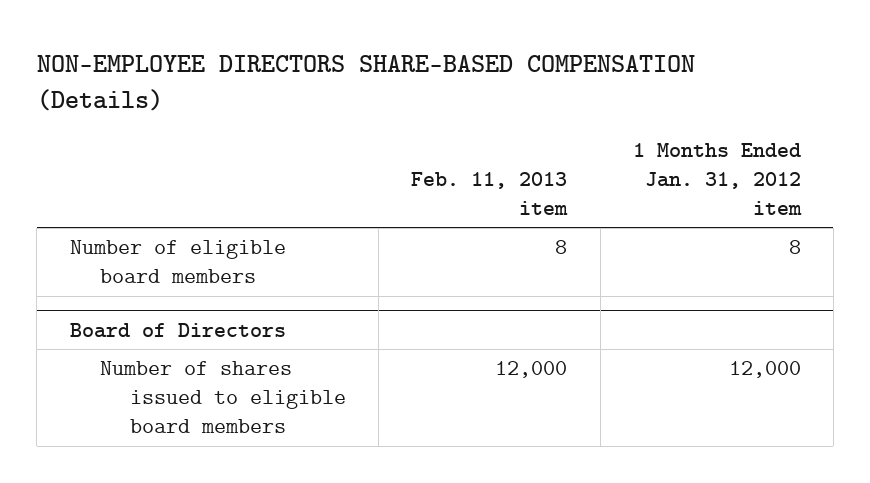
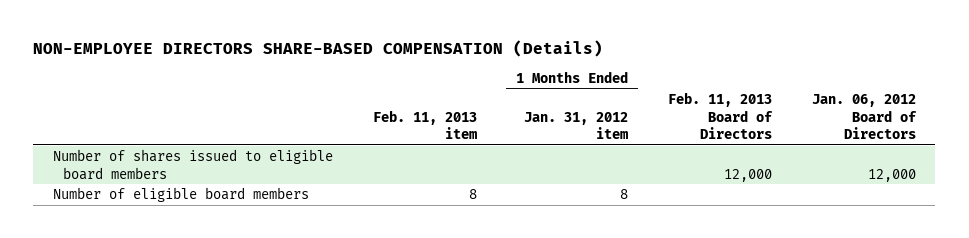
- | Feb. 11, 2013 item | 1 Months Ended Jan. 31, 2012 item
+ | Feb. 11, 2013 item | 1 Months Ended Jan. 31, 2012 item | Feb. 11, 2013 Board of Directors | Jan. 06, 2012 Board of Directors
+ Number of shares issued to eligible board members | | | 12,000 | 12,000
- Board of Directors
- Number of shares issued to eligible board members | 12,000 | 12,000

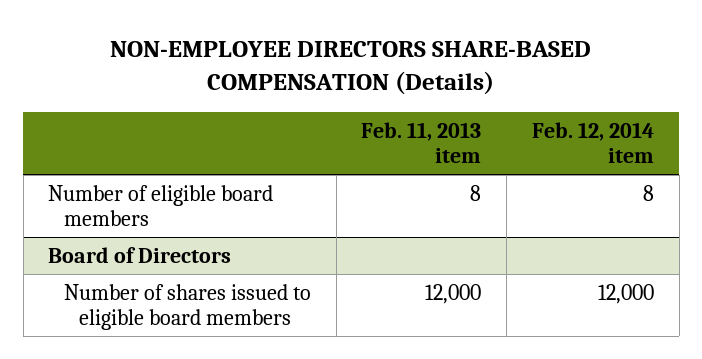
- | Feb. 11, 2013 item | 1 Months Ended Jan. 31, 2012 item | Feb. 11, 2013 Board of Directors | Jan. 06, 2012 Board of Directors
+ | Feb. 11, 2013 item | Feb. 12, 2014 item
- Number of shares issued to eligible board members | | | 12,000 | 12,000
+ Board of Directors
+ Number of shares issued to eligible board members | 12,000 | 12,000

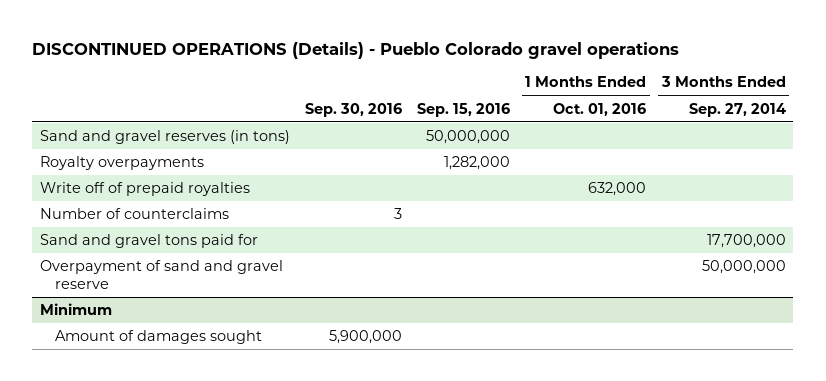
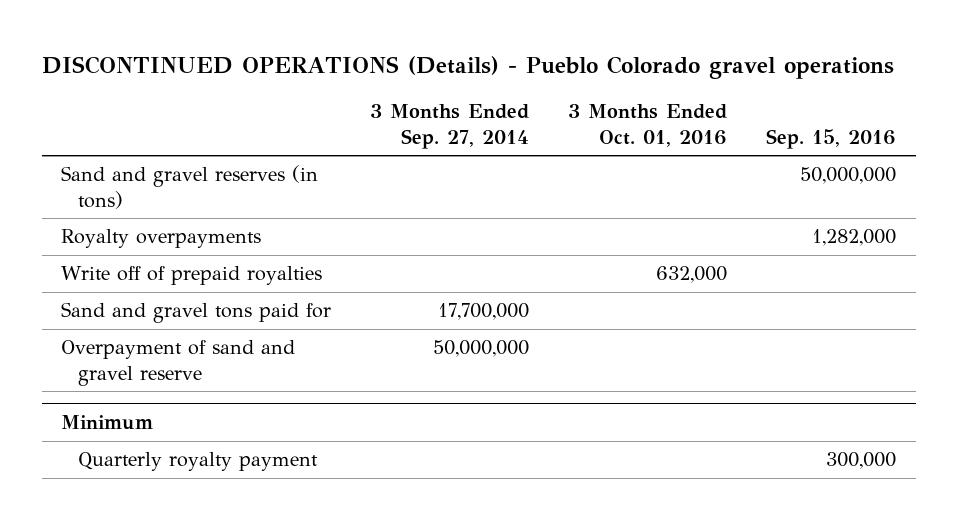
- | Sep. 30, 2016 | Sep. 15, 2016 | 1 Months Ended Oct. 01, 2016 | 3 Months Ended Sep. 27, 2014
+ | 3 Months Ended Sep. 27, 2014 | 3 Months Ended Oct. 01, 2016 | Sep. 15, 2016
- Number of counterclaims | 3 | | |
@ Minimum
- Amount of damages sought | 5,900,000 | | |
+ Quarterly royalty payment | | | 300,000

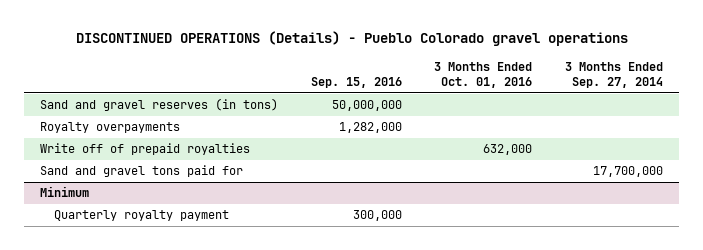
- | 3 Months Ended Sep. 27, 2014 | 3 Months Ended Oct. 01, 2016 | Sep. 15, 2016
+ | Sep. 15, 2016 | 3 Months Ended Oct. 01, 2016 | 3 Months Ended Sep. 27, 2014
- Overpayment of sand and gravel reserve | 50,000,000 | |

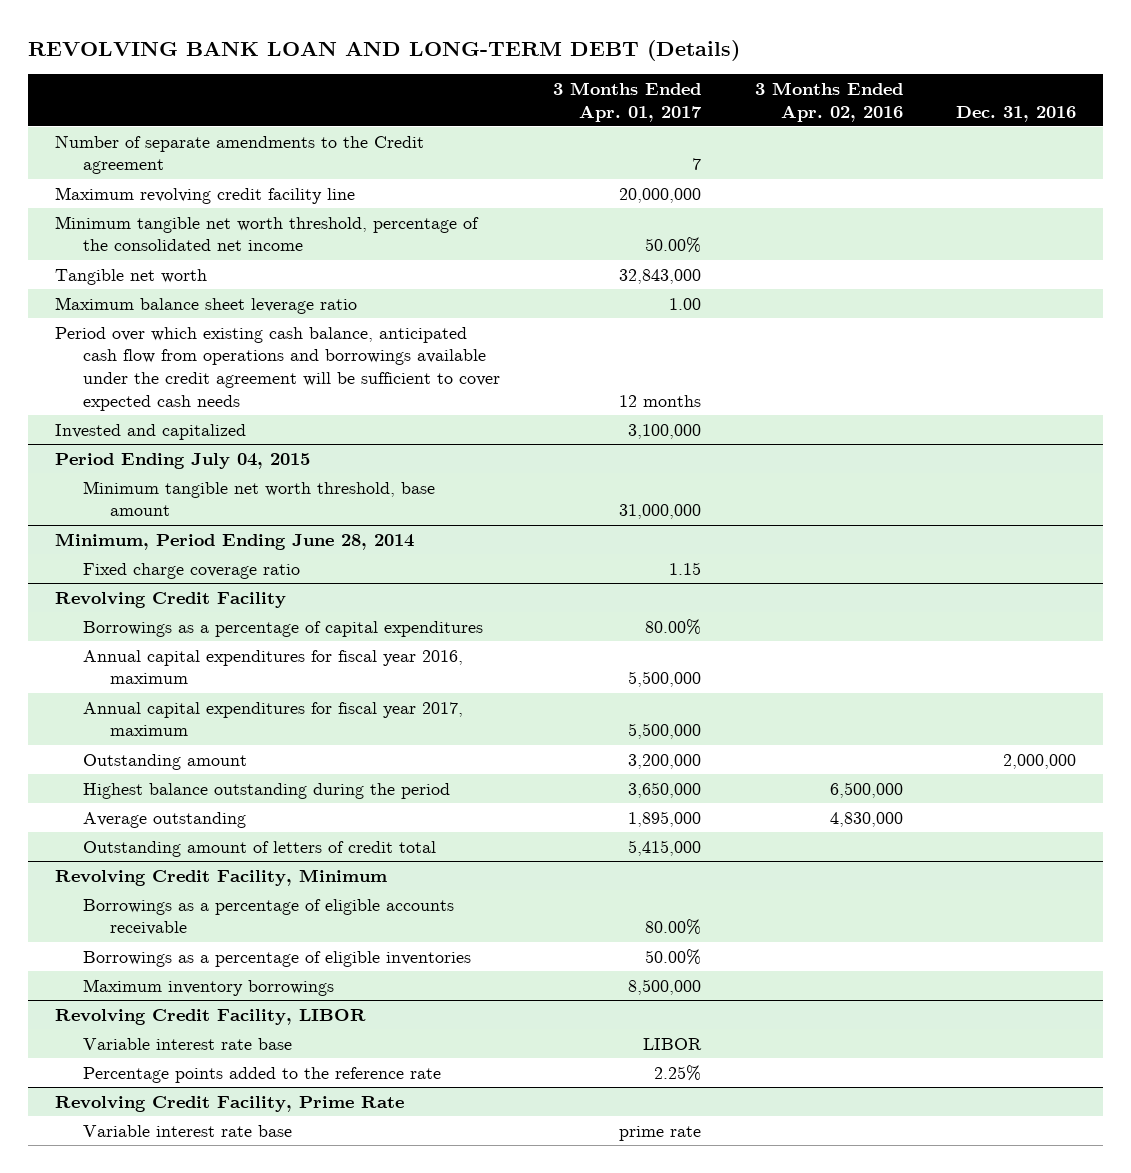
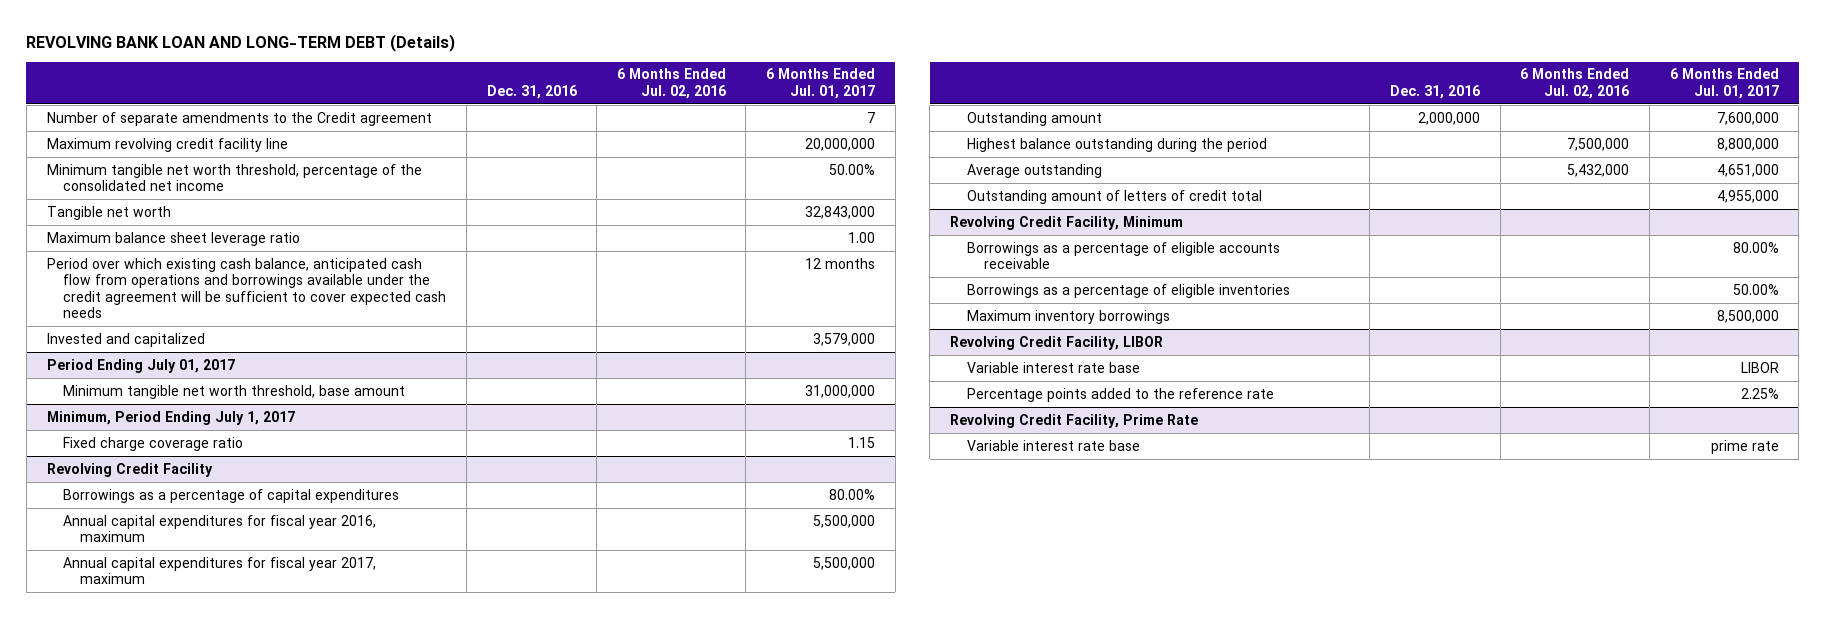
- | 3 Months Ended Apr. 01, 2017 | 3 Months Ended Apr. 02, 2016 | Dec. 31, 2016
+ | Dec. 31, 2016 | 6 Months Ended Jul. 02, 2016 | 6 Months Ended Jul. 01, 2017
- Period Ending July 04, 2015
+ Period Ending July 01, 2017
- Minimum, Period Ending June 28, 2014
- Fixed charge coverage ratio | 1.15 | |
+ Minimum, Period Ending July 1, 2017
+ Fixed charge coverage ratio | | | 1.15

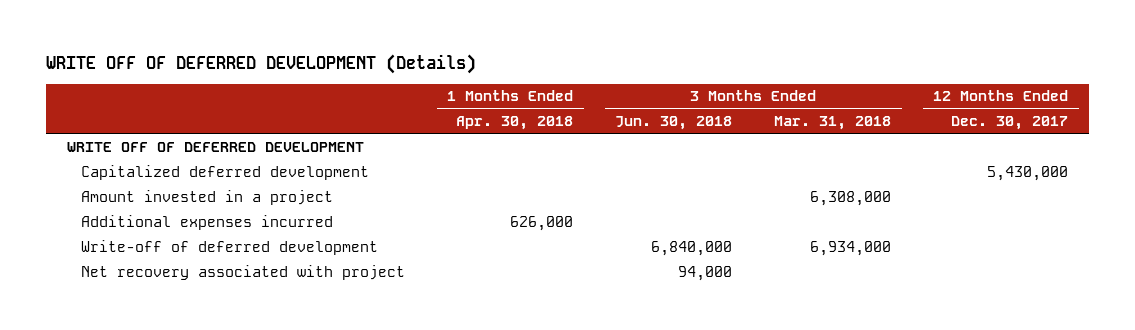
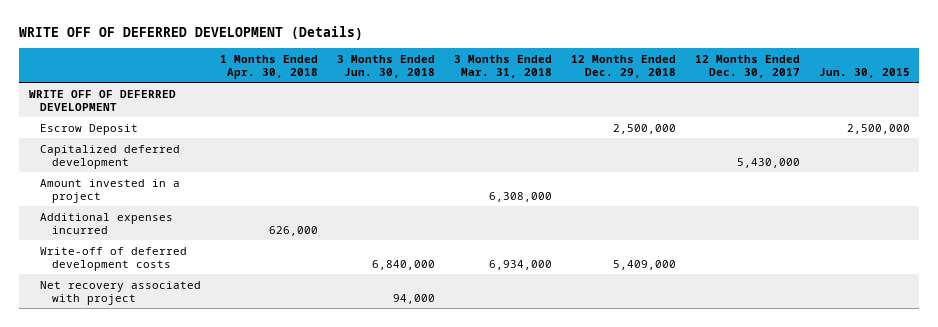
- | 1 Months Ended Apr. 30, 2018 | 3 Months Ended Jun. 30, 2018 | 3 Months Ended Mar. 31, 2018 | 12 Months Ended Dec. 30, 2017
+ | 1 Months Ended Apr. 30, 2018 | 3 Months Ended Jun. 30, 2018 | 3 Months Ended Mar. 31, 2018 | 12 Months Ended Dec. 29, 2018 | 12 Months Ended Dec. 30, 2017 | Jun. 30, 2015
+ Escrow Deposit | | | | 2,500,000 | | 2,500,000
- Write-off of deferred development | | 6,840,000 | 6,934,000 |
+ Write-off of deferred development costs | | 6,840,000 | 6,934,000 | 5,409,000 | |

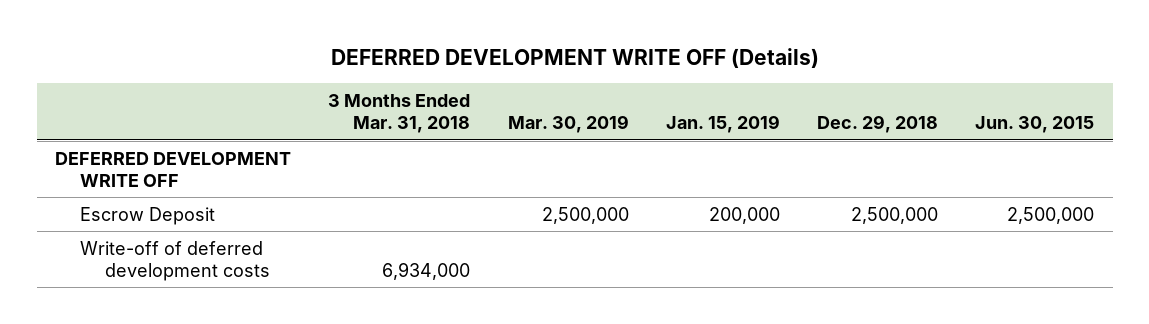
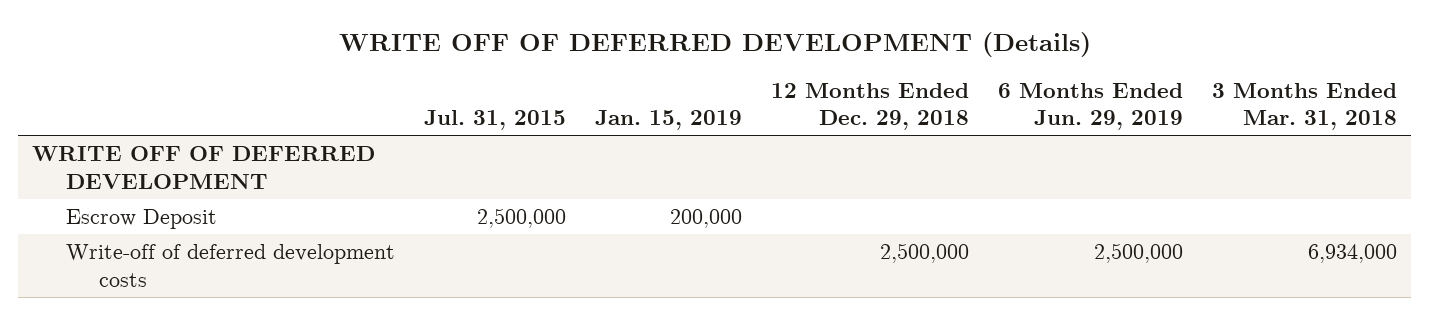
- DEFERRED DEVELOPMENT WRITE OFF (Details)
+ WRITE OFF OF DEFERRED DEVELOPMENT (Details)
- | 3 Months Ended Mar. 31, 2018 | Mar. 30, 2019 | Jan. 15, 2019 | Dec. 29, 2018 | Jun. 30, 2015
+ | Jul. 31, 2015 | Jan. 15, 2019 | 12 Months Ended Dec. 29, 2018 | 6 Months Ended Jun. 29, 2019 | 3 Months Ended Mar. 31, 2018
- DEFERRED DEVELOPMENT WRITE OFF
+ WRITE OFF OF DEFERRED DEVELOPMENT

